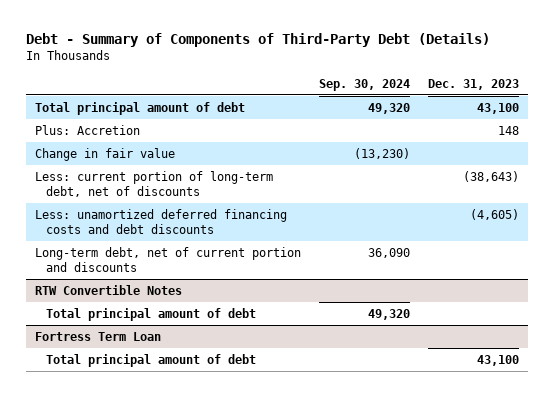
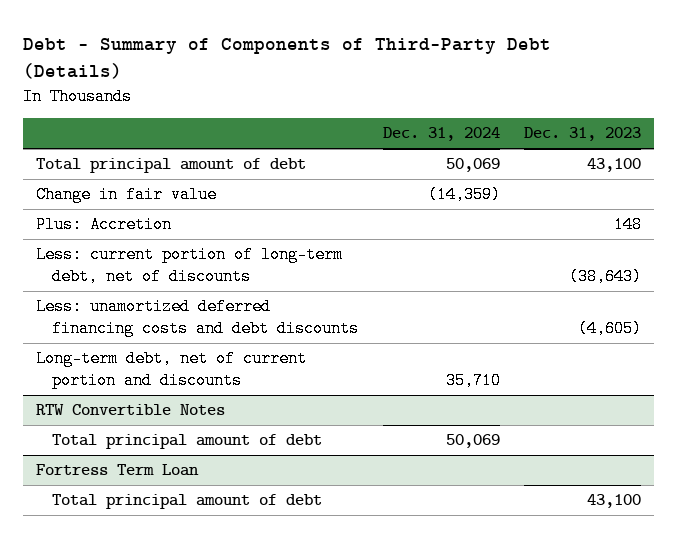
- | Sep. 30, 2024 | Dec. 31, 2023
+ | Dec. 31, 2024 | Dec. 31, 2023
moved down: Plus: Accretion | | 148

